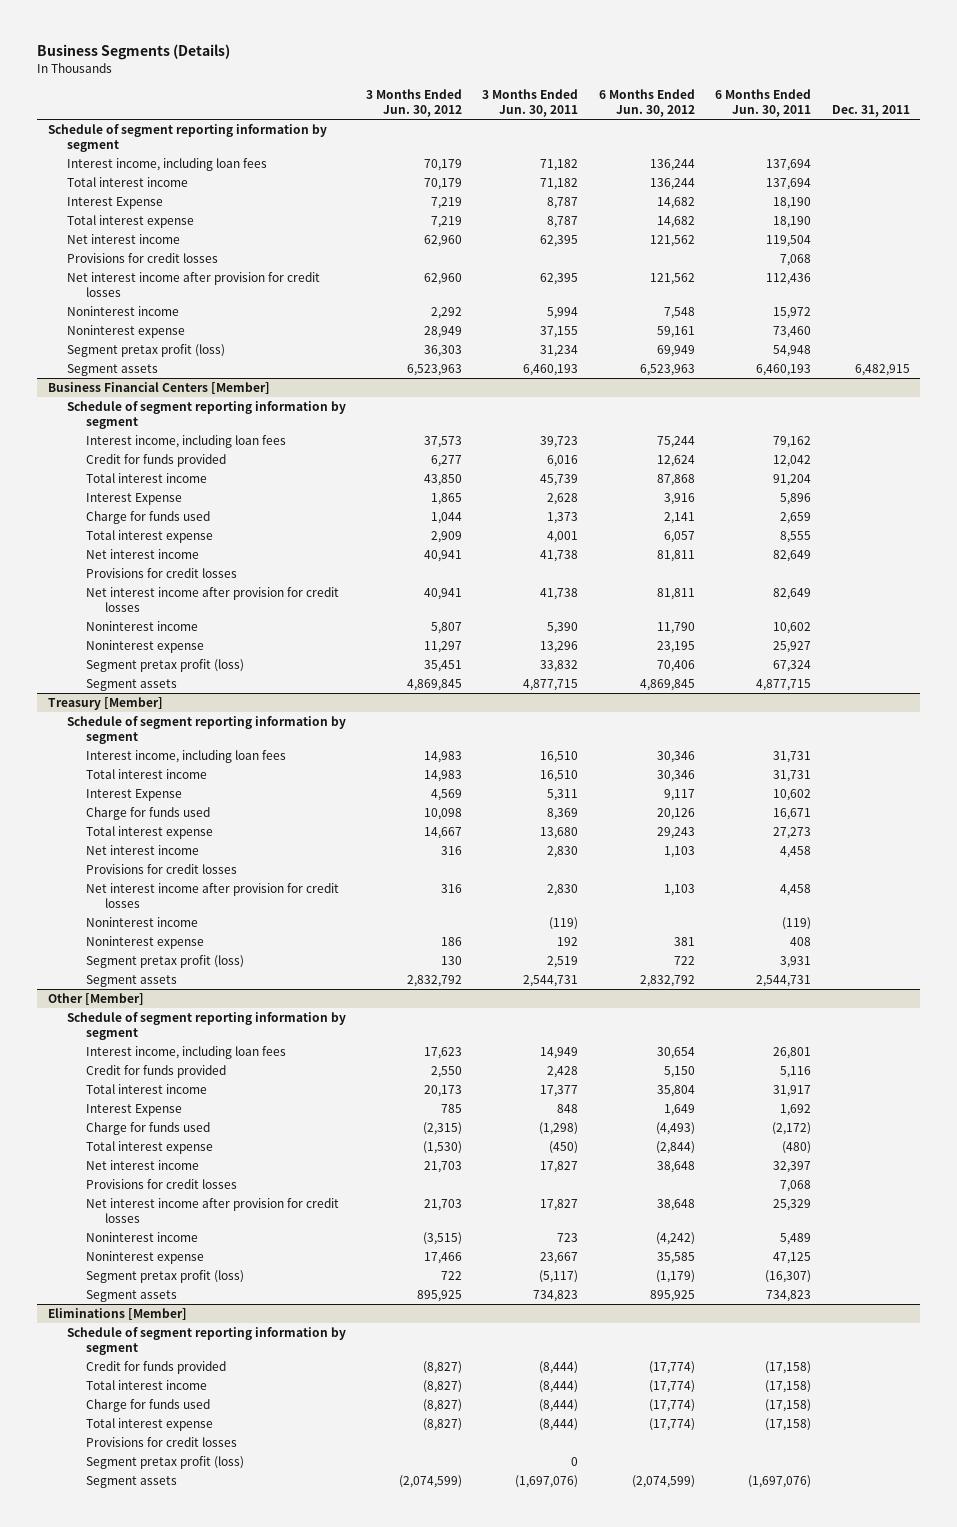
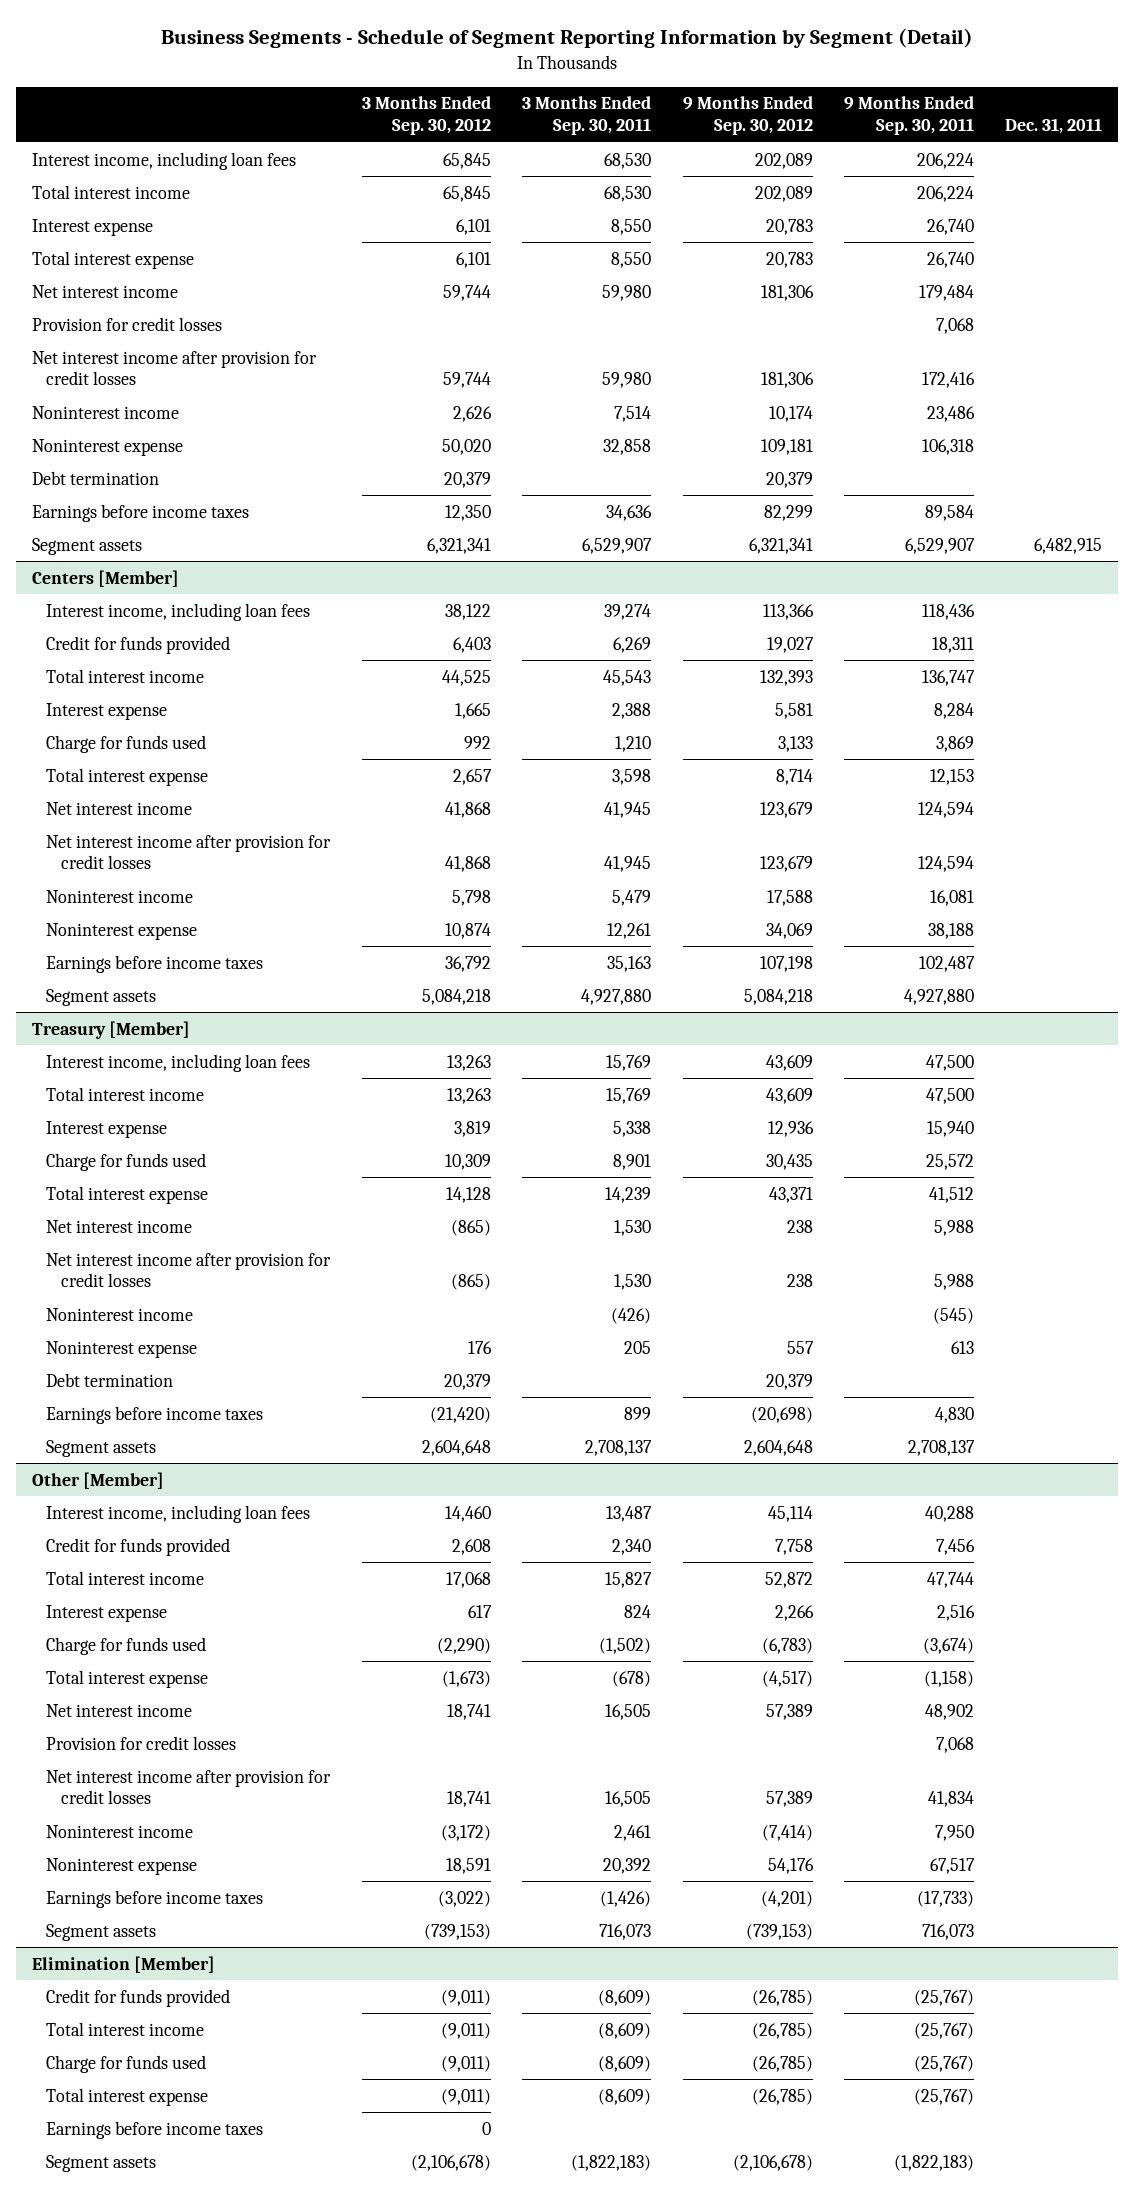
- Business Segments (Details)
+ Business Segments - Schedule of Segment Reporting Information by Segment (Detail)
- | 3 Months Ended Jun. 30, 2012 | 3 Months Ended Jun. 30, 2011 | 6 Months Ended Jun. 30, 2012 | 6 Months Ended Jun. 30, 2011 | Dec. 31, 2011
+ | 3 Months Ended Sep. 30, 2012 | 3 Months Ended Sep. 30, 2011 | 9 Months Ended Sep. 30, 2012 | 9 Months Ended Sep. 30, 2011 | Dec. 31, 2011
- Schedule of segment reporting information by segment
- Interest Expense | 7,219 | 8,787 | 14,682 | 18,190 |
+ Interest expense | 6,101 | 8,550 | 20,783 | 26,740 |
- Provisions for credit losses | | | | 7,068 |
+ Provision for credit losses | | | | 7,068 |
- Segment pretax profit (loss) | 36,303 | 31,234 | 69,949 | 54,948 |
+ Debt termination | 20,379 | | 20,379 | |
+ Earnings before income taxes | 12,350 | 34,636 | 82,299 | 89,584 |
- Business Financial Centers [Member]
- Schedule of segment reporting information by segment
+ Centers [Member]
- Interest Expense | 1,865 | 2,628 | 3,916 | 5,896 |
+ Interest expense | 1,665 | 2,388 | 5,581 | 8,284 |
- Provisions for credit losses
- Segment pretax profit (loss) | 35,451 | 33,832 | 70,406 | 67,324 |
+ Earnings before income taxes | 36,792 | 35,163 | 107,198 | 102,487 |
@ Treasury [Member]
- Schedule of segment reporting information by segment
- Interest Expense | 4,569 | 5,311 | 9,117 | 10,602 |
+ Interest expense | 3,819 | 5,338 | 12,936 | 15,940 |
- Provisions for credit losses
- Segment pretax profit (loss) | 130 | 2,519 | 722 | 3,931 |
+ Debt termination | 20,379 | | 20,379 | |
+ Earnings before income taxes | (21,420) | 899 | (20,698) | 4,830 |
@ Other [Member]
- Schedule of segment reporting information by segment
- Interest Expense | 785 | 848 | 1,649 | 1,692 |
+ Interest expense | 617 | 824 | 2,266 | 2,516 |
- Provisions for credit losses | | | | 7,068 |
+ Provision for credit losses | | | | 7,068 |
- Segment pretax profit (loss) | 722 | (5,117) | (1,179) | (16,307) |
+ Earnings before income taxes | (3,022) | (1,426) | (4,201) | (17,733) |
- Eliminations [Member]
- Schedule of segment reporting information by segment
+ Elimination [Member]
- Provisions for credit losses
- Segment pretax profit (loss) | | 0 | | |
+ Earnings before income taxes | 0 | | | |

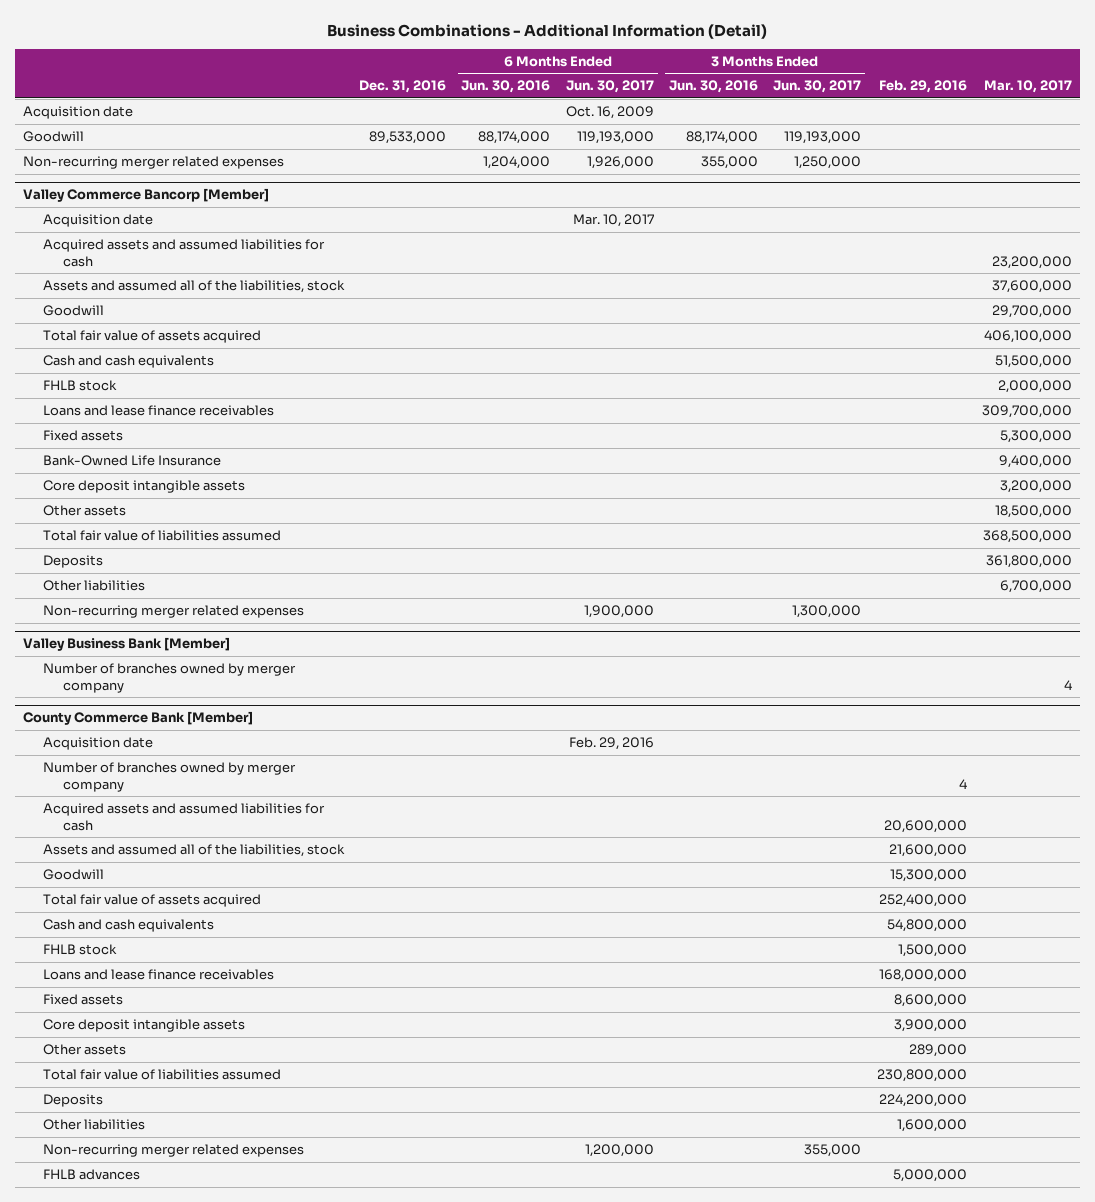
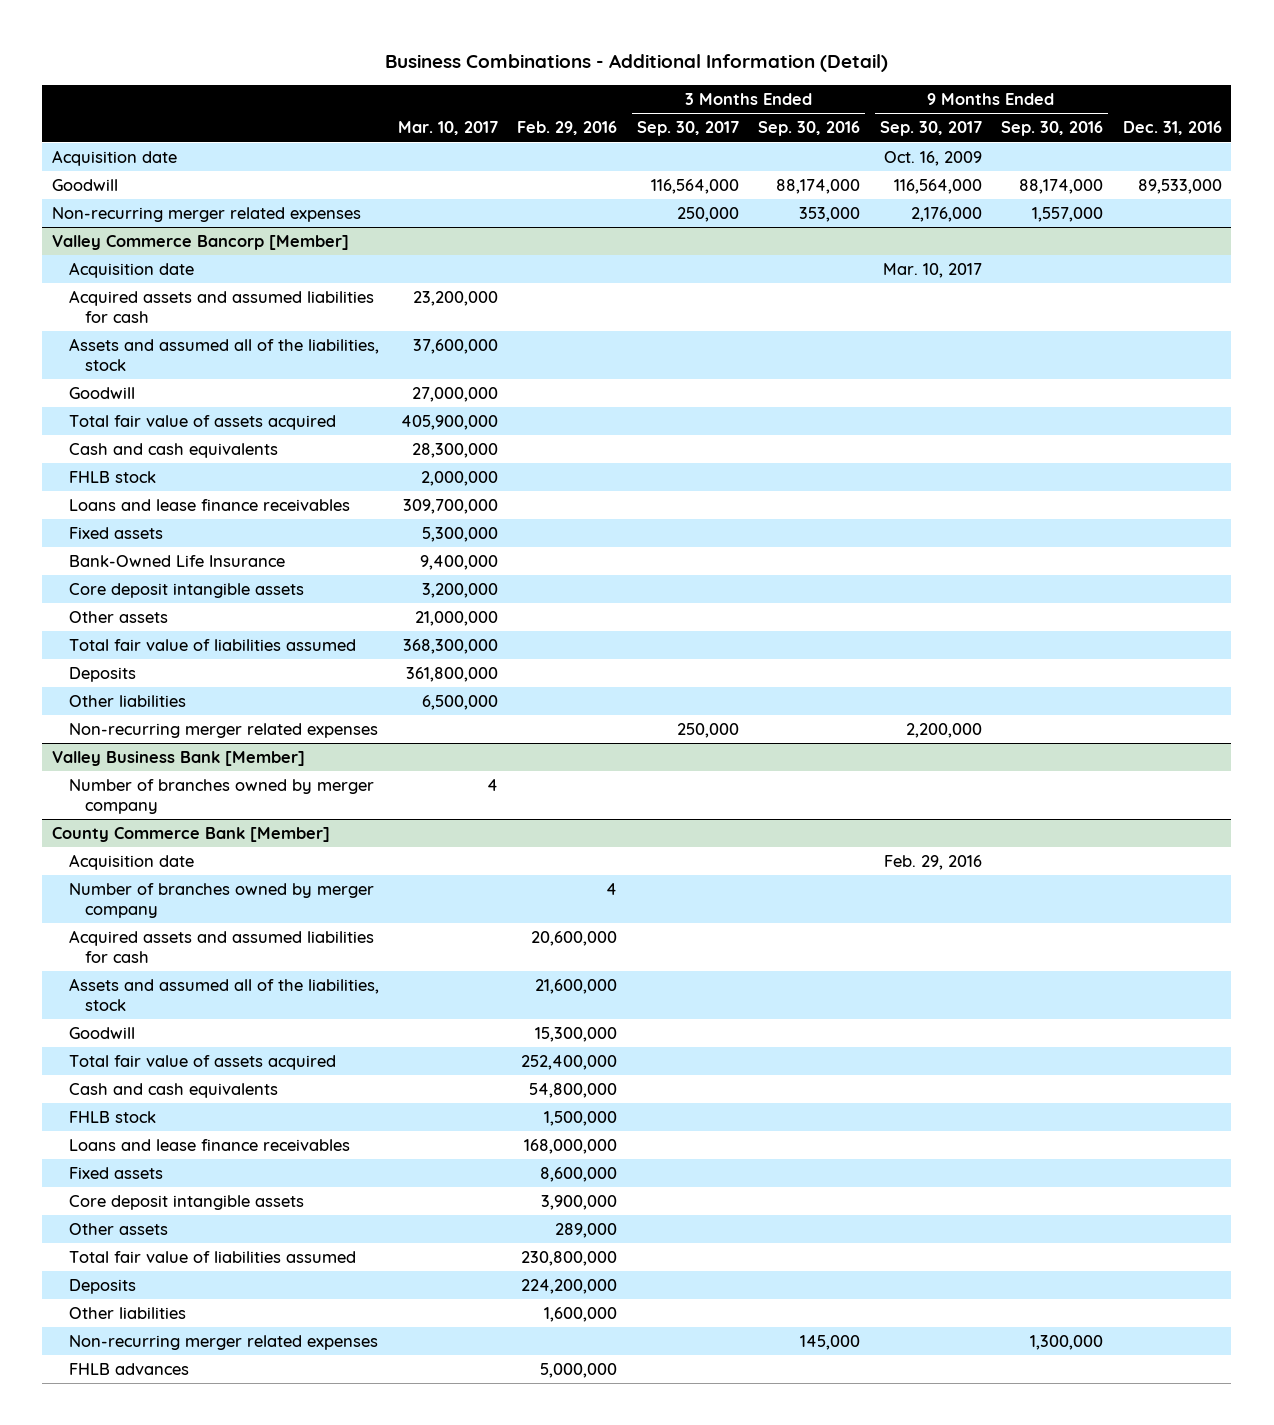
- | Dec. 31, 2016 | 6 Months Ended Jun. 30, 2016 | 6 Months Ended Jun. 30, 2017 | 3 Months Ended Jun. 30, 2016 | 3 Months Ended Jun. 30, 2017 | Feb. 29, 2016 | Mar. 10, 2017
+ | Mar. 10, 2017 | Feb. 29, 2016 | 3 Months Ended Sep. 30, 2017 | 3 Months Ended Sep. 30, 2016 | 9 Months Ended Sep. 30, 2017 | 9 Months Ended Sep. 30, 2016 | Dec. 31, 2016
@ Valley Commerce Bancorp [Member]
- Goodwill | | | | | | | 29,700,000
- Total fair value of assets acquired | | | | | | | 406,100,000
- Cash and cash equivalents | | | | | | | 51,500,000
+ Goodwill | 27,000,000 | | | | | |
+ Total fair value of assets acquired | 405,900,000 | | | | | |
+ Cash and cash equivalents | 28,300,000 | | | | | |
- Other assets | | | | | | | 18,500,000
- Total fair value of liabilities assumed | | | | | | | 368,500,000
+ Other assets | 21,000,000 | | | | | |
+ Total fair value of liabilities assumed | 368,300,000 | | | | | |
- Other liabilities | | | | | | | 6,700,000
+ Other liabilities | 6,500,000 | | | | | |

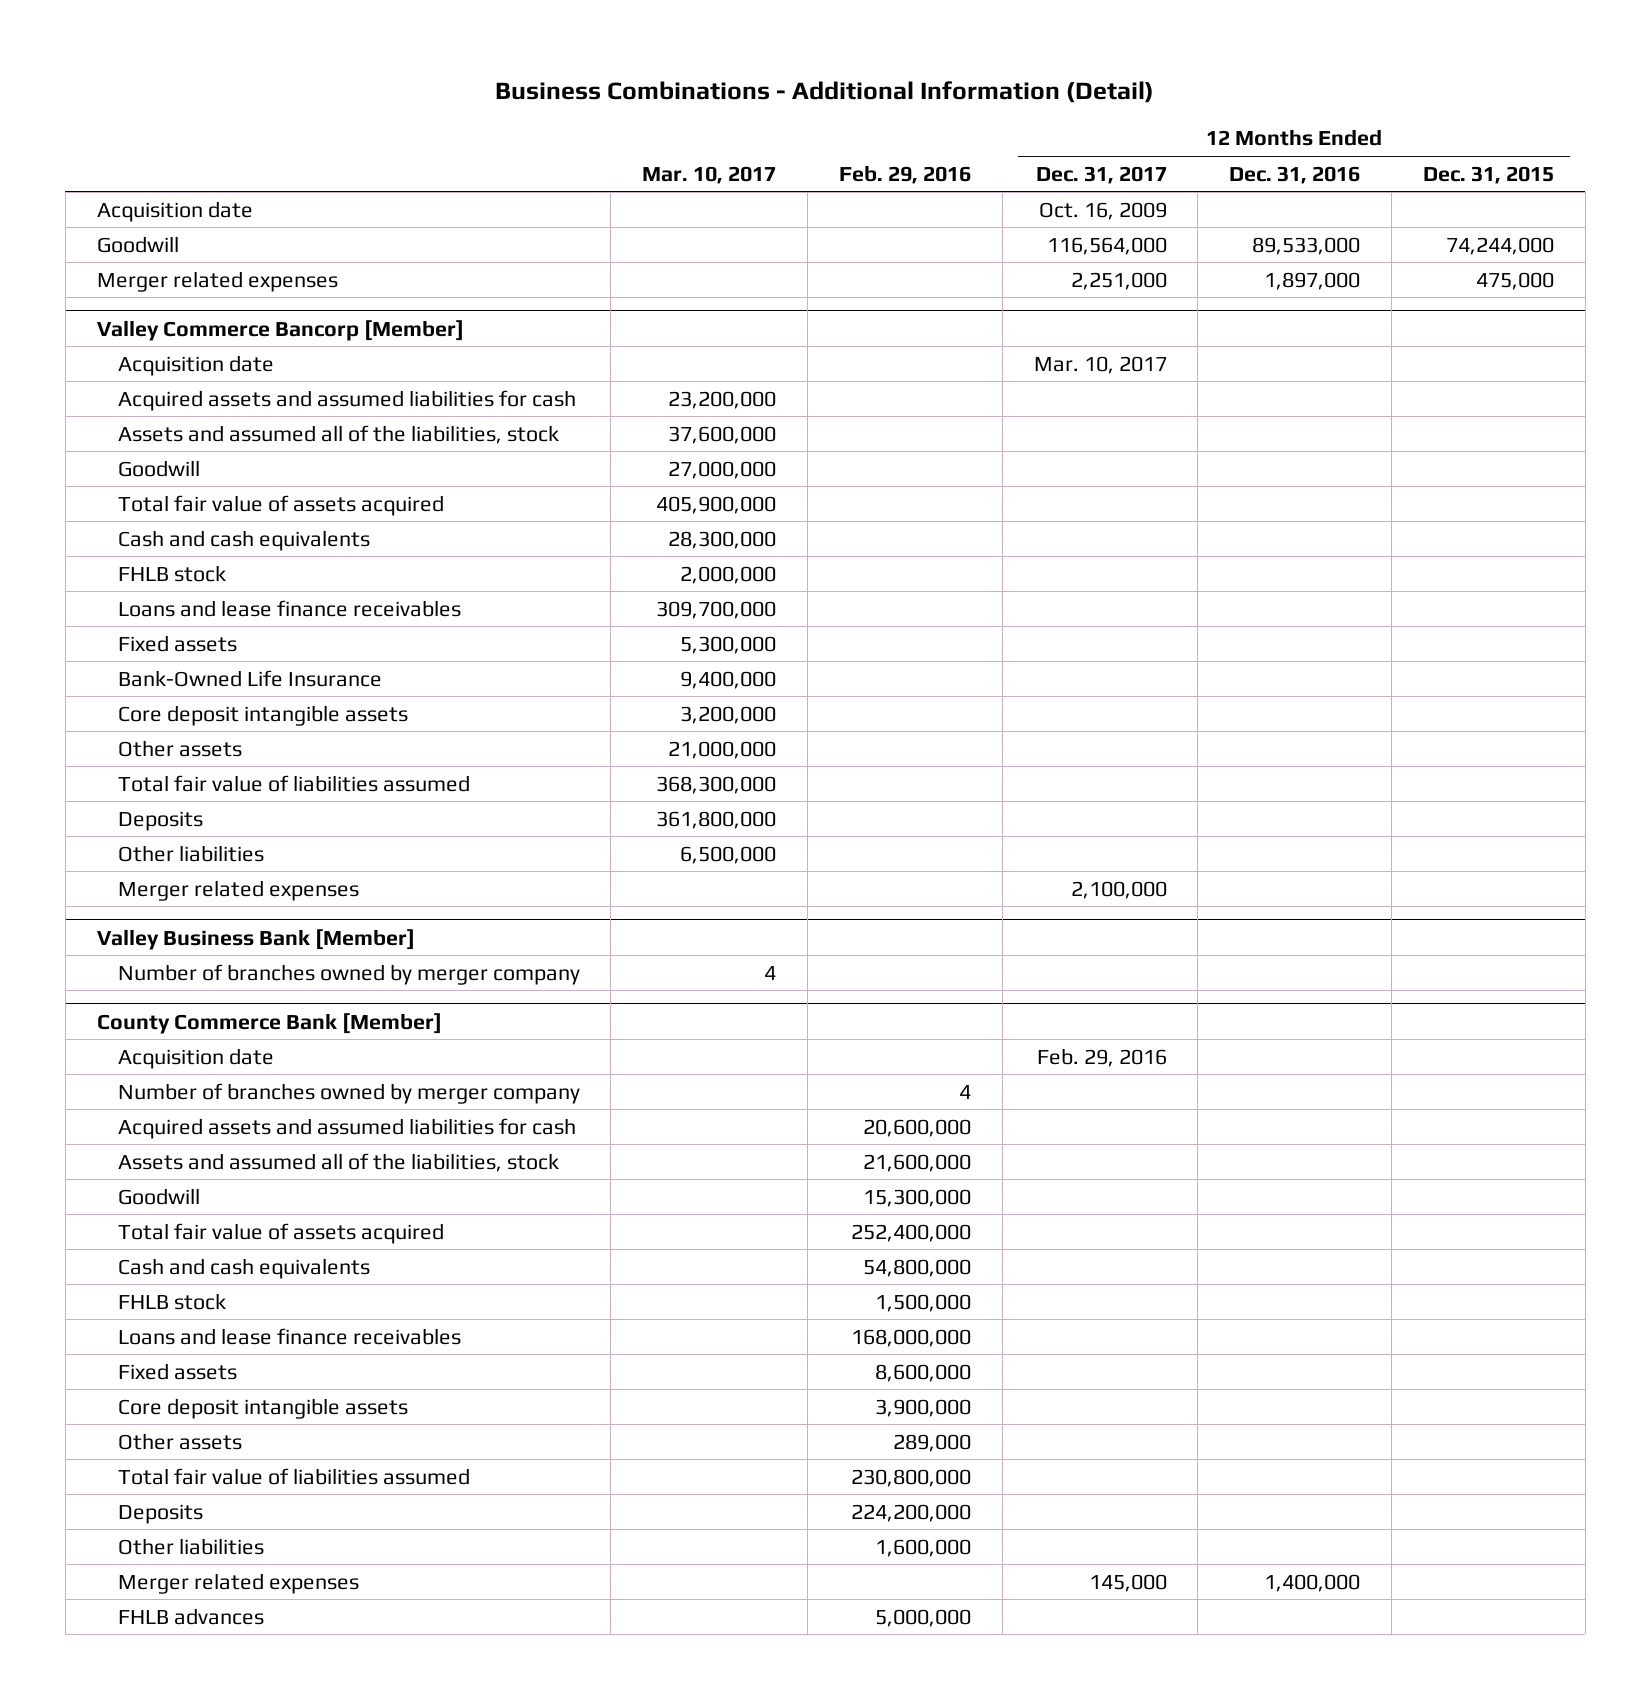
- | Mar. 10, 2017 | Feb. 29, 2016 | 3 Months Ended Sep. 30, 2017 | 3 Months Ended Sep. 30, 2016 | 9 Months Ended Sep. 30, 2017 | 9 Months Ended Sep. 30, 2016 | Dec. 31, 2016
+ | Mar. 10, 2017 | Feb. 29, 2016 | 12 Months Ended Dec. 31, 2017 | 12 Months Ended Dec. 31, 2016 | 12 Months Ended Dec. 31, 2015
- Non-recurring merger related expenses | | | 250,000 | 353,000 | 2,176,000 | 1,557,000 |
+ Merger related expenses | | | 2,251,000 | 1,897,000 | 475,000
@ Valley Commerce Bancorp [Member]
- Non-recurring merger related expenses | | | 250,000 | | 2,200,000 | |
+ Merger related expenses | | | 2,100,000 | |
@ County Commerce Bank [Member]
- Non-recurring merger related expenses | | | | 145,000 | | 1,300,000 |
+ Merger related expenses | | | 145,000 | 1,400,000 |

